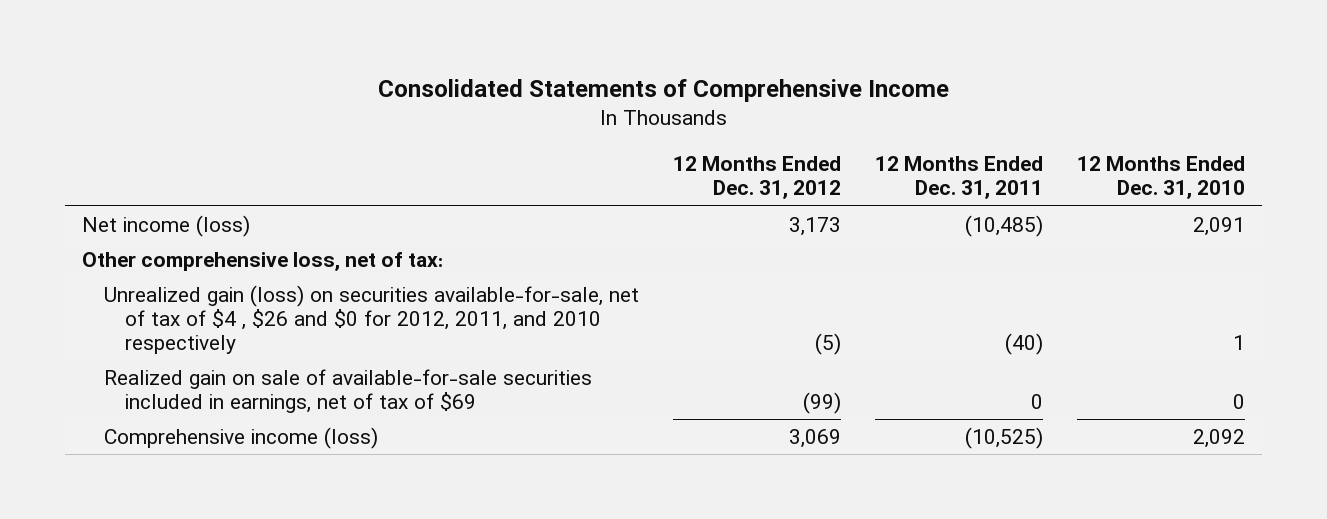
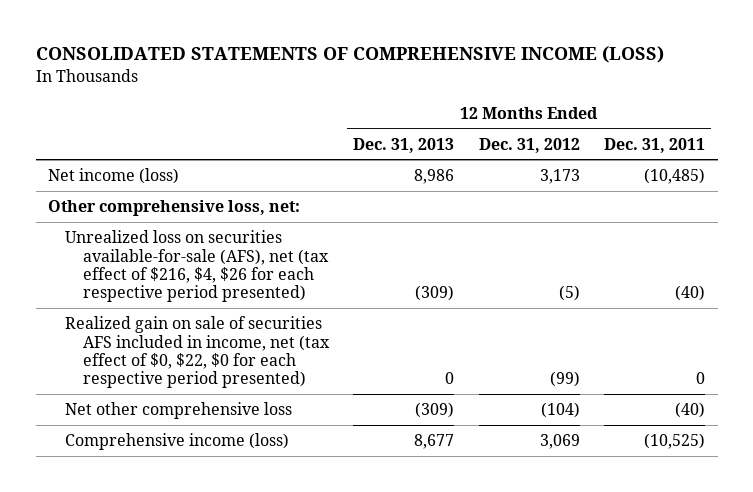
- Consolidated Statements of Comprehensive Income
+ CONSOLIDATED STATEMENTS OF COMPREHENSIVE INCOME (LOSS)
- | 12 Months Ended Dec. 31, 2012 | 12 Months Ended Dec. 31, 2011 | 12 Months Ended Dec. 31, 2010
+ | 12 Months Ended Dec. 31, 2013 | 12 Months Ended Dec. 31, 2012 | 12 Months Ended Dec. 31, 2011
- Other comprehensive loss, net of tax:
- Unrealized gain (loss) on securities available-for-sale, net of tax of $4 , $26 and $0 for 2012, 2011, and 2010 respectively | (5) | (40) | 1
- Realized gain on sale of available-for-sale securities included in earnings, net of tax of $69 | (99) | 0 | 0
+ Other comprehensive loss, net:
+ Unrealized loss on securities available-for-sale (AFS), net (tax effect of $216, $4, $26 for each respective period presented) | (309) | (5) | (40)
+ Realized gain on sale of securities AFS included in income, net (tax effect of $0, $22, $0 for each respective period presented) | 0 | (99) | 0
+ Net other comprehensive loss | (309) | (104) | (40)

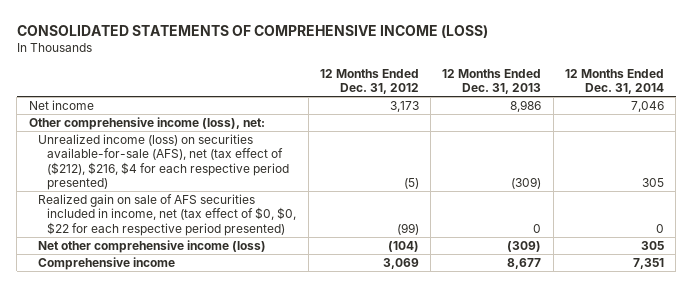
- | 12 Months Ended Dec. 31, 2013 | 12 Months Ended Dec. 31, 2012 | 12 Months Ended Dec. 31, 2011
+ | 12 Months Ended Dec. 31, 2012 | 12 Months Ended Dec. 31, 2013 | 12 Months Ended Dec. 31, 2014
- Net income (loss) | 8,986 | 3,173 | (10,485)
- Other comprehensive loss, net:
- Unrealized loss on securities available-for-sale (AFS), net (tax effect of $216, $4, $26 for each respective period presented) | (309) | (5) | (40)
- Realized gain on sale of securities AFS included in income, net (tax effect of $0, $22, $0 for each respective period presented) | 0 | (99) | 0
- Net other comprehensive loss | (309) | (104) | (40)
- Comprehensive income (loss) | 8,677 | 3,069 | (10,525)
+ Net income | 3,173 | 8,986 | 7,046
+ Other comprehensive income (loss), net:
+ Unrealized income (loss) on securities available-for-sale (AFS), net (tax effect of ($212), $216, $4 for each respective period presented) | (5) | (309) | 305
+ Realized gain on sale of AFS securities included in income, net (tax effect of $0, $0, $22 for each respective period presented) | (99) | 0 | 0
+ Net other comprehensive income (loss) | (104) | (309) | 305
+ Comprehensive income | 3,069 | 8,677 | 7,351

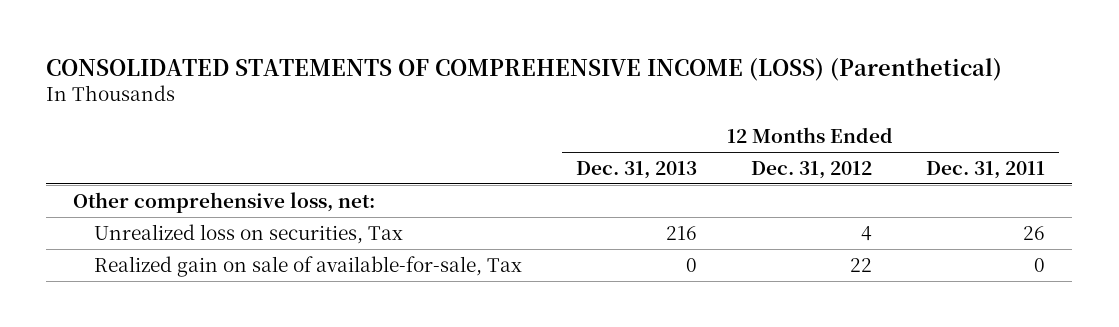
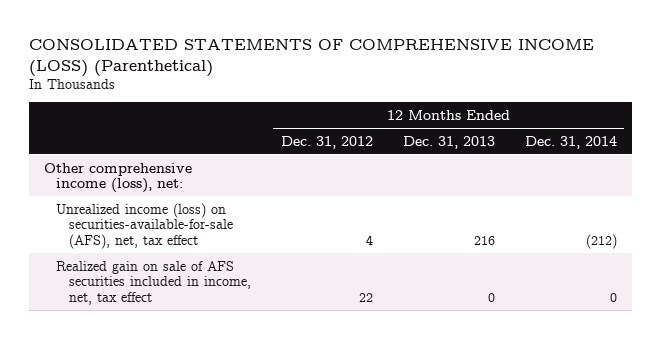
- | 12 Months Ended Dec. 31, 2013 | 12 Months Ended Dec. 31, 2012 | 12 Months Ended Dec. 31, 2011
+ | 12 Months Ended Dec. 31, 2012 | 12 Months Ended Dec. 31, 2013 | 12 Months Ended Dec. 31, 2014
- Other comprehensive loss, net:
- Unrealized loss on securities, Tax | 216 | 4 | 26
- Realized gain on sale of available-for-sale, Tax | 0 | 22 | 0
+ Other comprehensive income (loss), net:
+ Unrealized income (loss) on securities-available-for-sale (AFS), net, tax effect | 4 | 216 | (212)
+ Realized gain on sale of AFS securities included in income, net, tax effect | 22 | 0 | 0

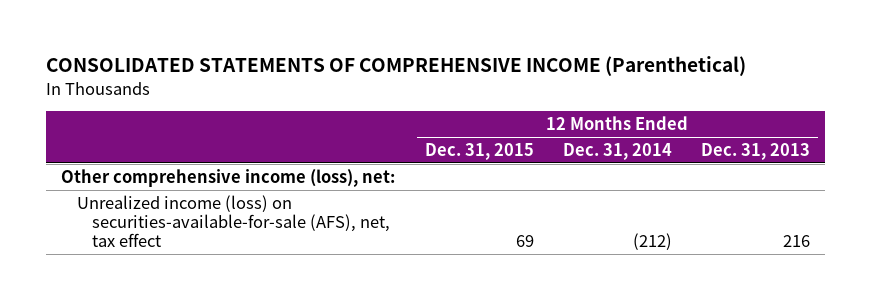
- CONSOLIDATED STATEMENTS OF COMPREHENSIVE INCOME (LOSS) (Parenthetical)
+ CONSOLIDATED STATEMENTS OF COMPREHENSIVE INCOME (Parenthetical)
- | 12 Months Ended Dec. 31, 2012 | 12 Months Ended Dec. 31, 2013 | 12 Months Ended Dec. 31, 2014
+ | 12 Months Ended Dec. 31, 2015 | 12 Months Ended Dec. 31, 2014 | 12 Months Ended Dec. 31, 2013
- Realized gain on sale of AFS securities included in income, net, tax effect | 22 | 0 | 0

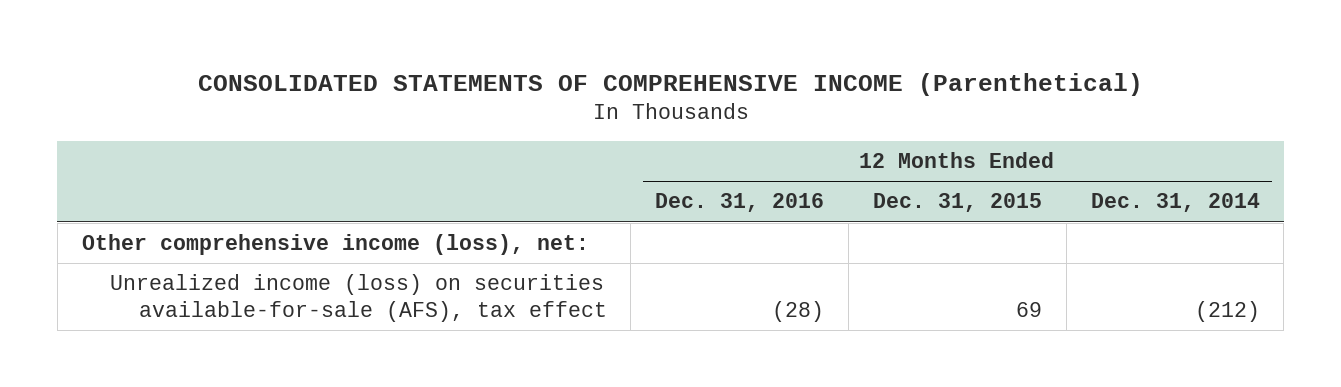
- | 12 Months Ended Dec. 31, 2015 | 12 Months Ended Dec. 31, 2014 | 12 Months Ended Dec. 31, 2013
+ | 12 Months Ended Dec. 31, 2016 | 12 Months Ended Dec. 31, 2015 | 12 Months Ended Dec. 31, 2014
- Unrealized income (loss) on securities-available-for-sale (AFS), net, tax effect | 69 | (212) | 216
+ Unrealized income (loss) on securities available-for-sale (AFS), tax effect | (28) | 69 | (212)

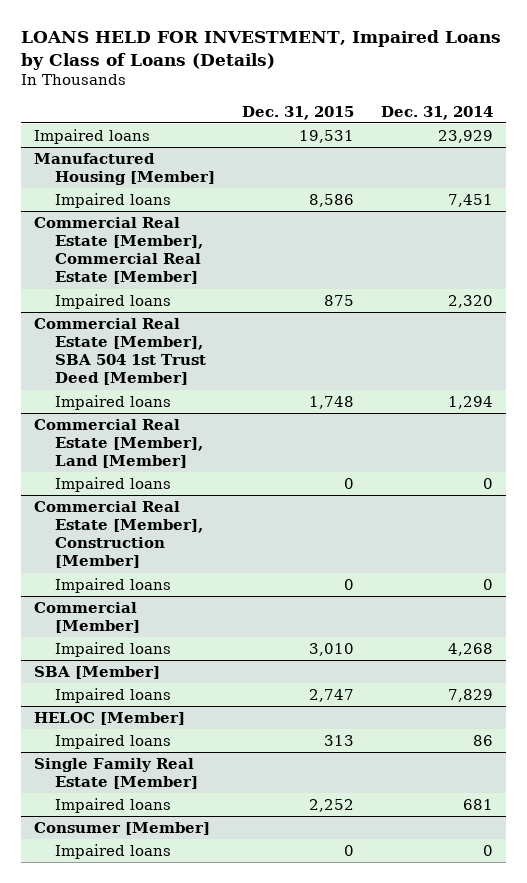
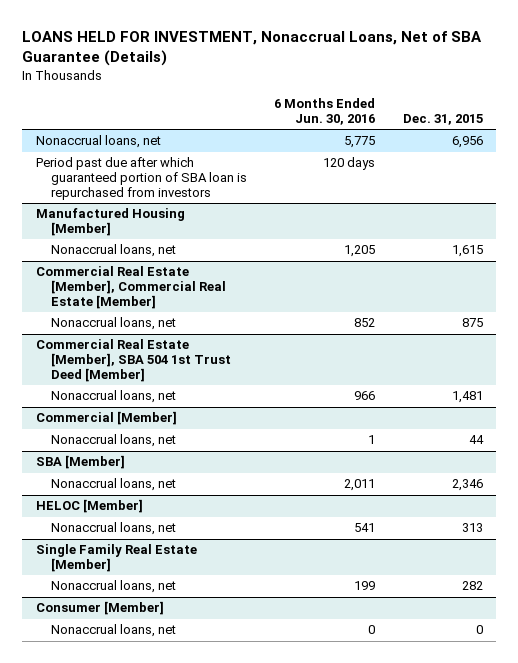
- LOANS HELD FOR INVESTMENT, Impaired Loans by Class of Loans (Details)
+ LOANS HELD FOR INVESTMENT, Nonaccrual Loans, Net of SBA Guarantee (Details)
- | Dec. 31, 2015 | Dec. 31, 2014
+ | 6 Months Ended Jun. 30, 2016 | Dec. 31, 2015
- Impaired loans | 19,531 | 23,929
+ Nonaccrual loans, net | 5,775 | 6,956
+ Period past due after which guaranteed portion of SBA loan is repurchased from investors | 120 days |
@ Manufactured Housing [Member]
- Impaired loans | 8,586 | 7,451
+ Nonaccrual loans, net | 1,205 | 1,615
@ Commercial Real Estate [Member], Commercial Real Estate [Member]
- Impaired loans | 875 | 2,320
+ Nonaccrual loans, net | 852 | 875
@ Commercial Real Estate [Member], SBA 504 1st Trust Deed [Member]
- Impaired loans | 1,748 | 1,294
- Commercial Real Estate [Member], Land [Member]
- Impaired loans | 0 | 0
- Commercial Real Estate [Member], Construction [Member]
- Impaired loans | 0 | 0
@ Commercial Real Estate [Member], SBA 504 1st Trust Deed [Member]
+ Nonaccrual loans, net | 966 | 1,481
@ Commercial [Member]
- Impaired loans | 3,010 | 4,268
+ Nonaccrual loans, net | 1 | 44
@ SBA [Member]
- Impaired loans | 2,747 | 7,829
+ Nonaccrual loans, net | 2,011 | 2,346
@ HELOC [Member]
- Impaired loans | 313 | 86
+ Nonaccrual loans, net | 541 | 313
@ Single Family Real Estate [Member]
- Impaired loans | 2,252 | 681
+ Nonaccrual loans, net | 199 | 282
@ Consumer [Member]
- Impaired loans | 0 | 0
+ Nonaccrual loans, net | 0 | 0

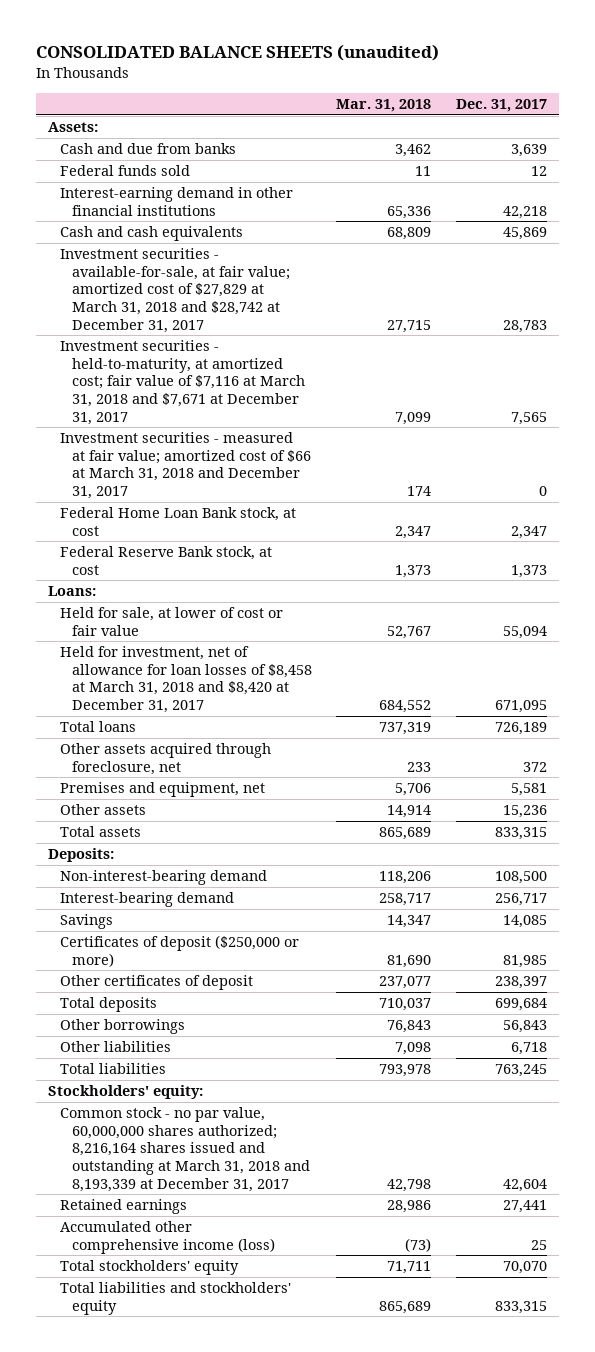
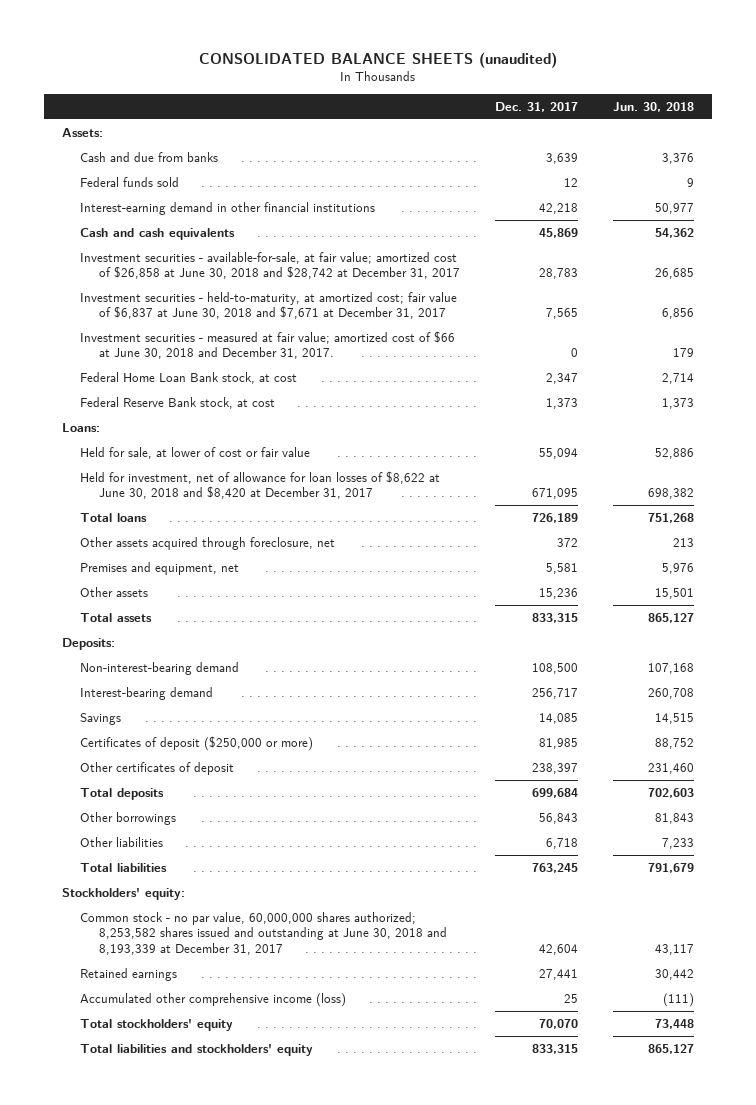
- | Mar. 31, 2018 | Dec. 31, 2017
+ | Dec. 31, 2017 | Jun. 30, 2018
- Investment securities - available-for-sale, at fair value; amortized cost of $27,829 at March 31, 2018 and $28,742 at December 31, 2017 | 27,715 | 28,783
- Investment securities - held-to-maturity, at amortized cost; fair value of $7,116 at March 31, 2018 and $7,671 at December 31, 2017 | 7,099 | 7,565
- Investment securities - measured at fair value; amortized cost of $66 at March 31, 2018 and December 31, 2017 | 174 | 0
+ Investment securities - available-for-sale, at fair value; amortized cost of $26,858 at June 30, 2018 and $28,742 at December 31, 2017 | 28,783 | 26,685
+ Investment securities - held-to-maturity, at amortized cost; fair value of $6,837 at June 30, 2018 and $7,671 at December 31, 2017 | 7,565 | 6,856
+ Investment securities - measured at fair value; amortized cost of $66 at June 30, 2018 and December 31, 2017. | 0 | 179
- Held for investment, net of allowance for loan losses of $8,458 at March 31, 2018 and $8,420 at December 31, 2017 | 684,552 | 671,095
+ Held for investment, net of allowance for loan losses of $8,622 at June 30, 2018 and $8,420 at December 31, 2017 | 671,095 | 698,382
- Common stock - no par value, 60,000,000 shares authorized; 8,216,164 shares issued and outstanding at March 31, 2018 and 8,193,339 at December 31, 2017 | 42,798 | 42,604
+ Common stock - no par value, 60,000,000 shares authorized; 8,253,582 shares issued and outstanding at June 30, 2018 and 8,193,339 at December 31, 2017 | 42,604 | 43,117

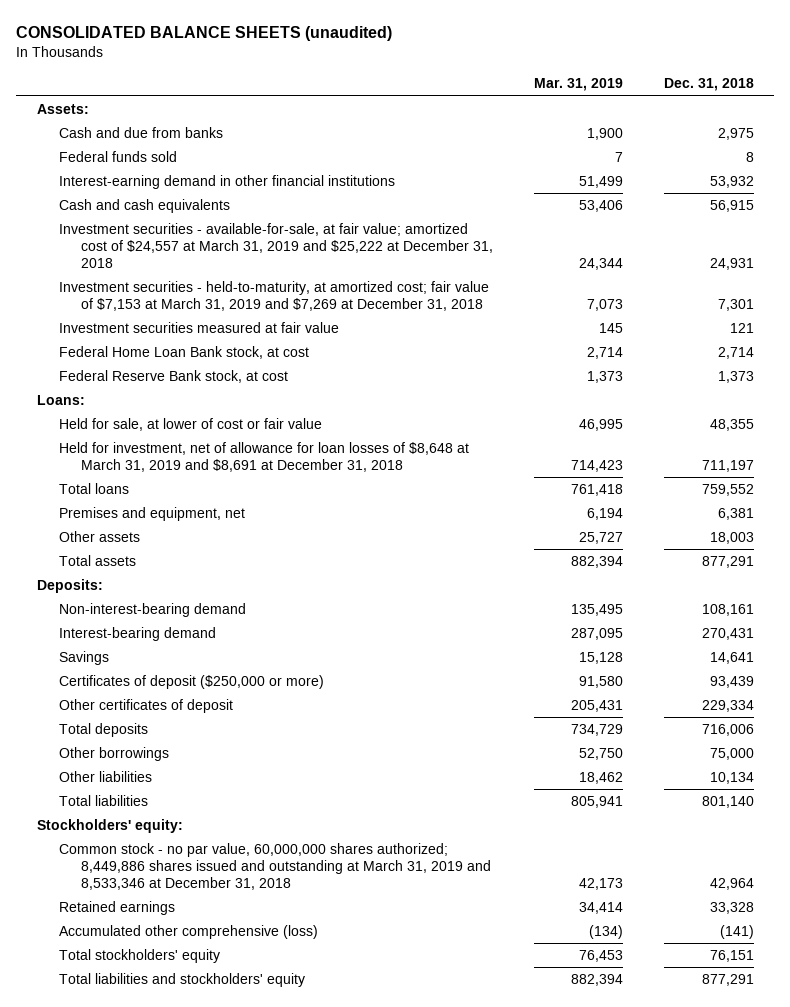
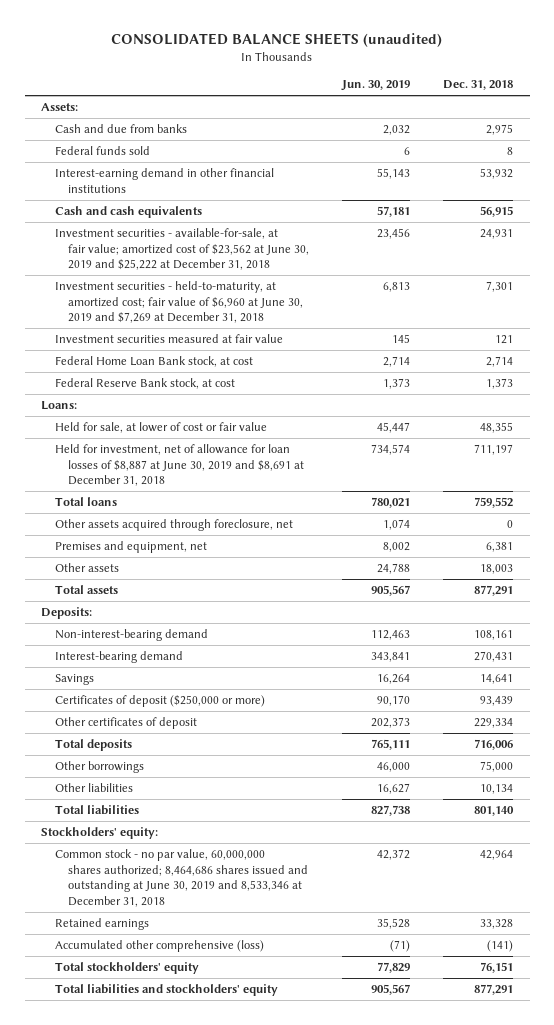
- | Mar. 31, 2019 | Dec. 31, 2018
+ | Jun. 30, 2019 | Dec. 31, 2018
- Investment securities - available-for-sale, at fair value; amortized cost of $24,557 at March 31, 2019 and $25,222 at December 31, 2018 | 24,344 | 24,931
- Investment securities - held-to-maturity, at amortized cost; fair value of $7,153 at March 31, 2019 and $7,269 at December 31, 2018 | 7,073 | 7,301
+ Investment securities - available-for-sale, at fair value; amortized cost of $23,562 at June 30, 2019 and $25,222 at December 31, 2018 | 23,456 | 24,931
+ Investment securities - held-to-maturity, at amortized cost; fair value of $6,960 at June 30, 2019 and $7,269 at December 31, 2018 | 6,813 | 7,301
- Held for investment, net of allowance for loan losses of $8,648 at March 31, 2019 and $8,691 at December 31, 2018 | 714,423 | 711,197
+ Held for investment, net of allowance for loan losses of $8,887 at June 30, 2019 and $8,691 at December 31, 2018 | 734,574 | 711,197
+ Other assets acquired through foreclosure, net | 1,074 | 0
- Common stock - no par value, 60,000,000 shares authorized; 8,449,886 shares issued and outstanding at March 31, 2019 and 8,533,346 at December 31, 2018 | 42,173 | 42,964
+ Common stock - no par value, 60,000,000 shares authorized; 8,464,686 shares issued and outstanding at June 30, 2019 and 8,533,346 at December 31, 2018 | 42,372 | 42,964

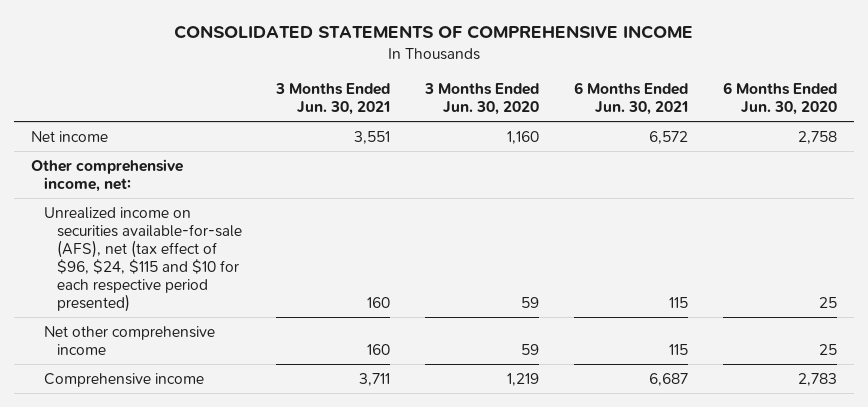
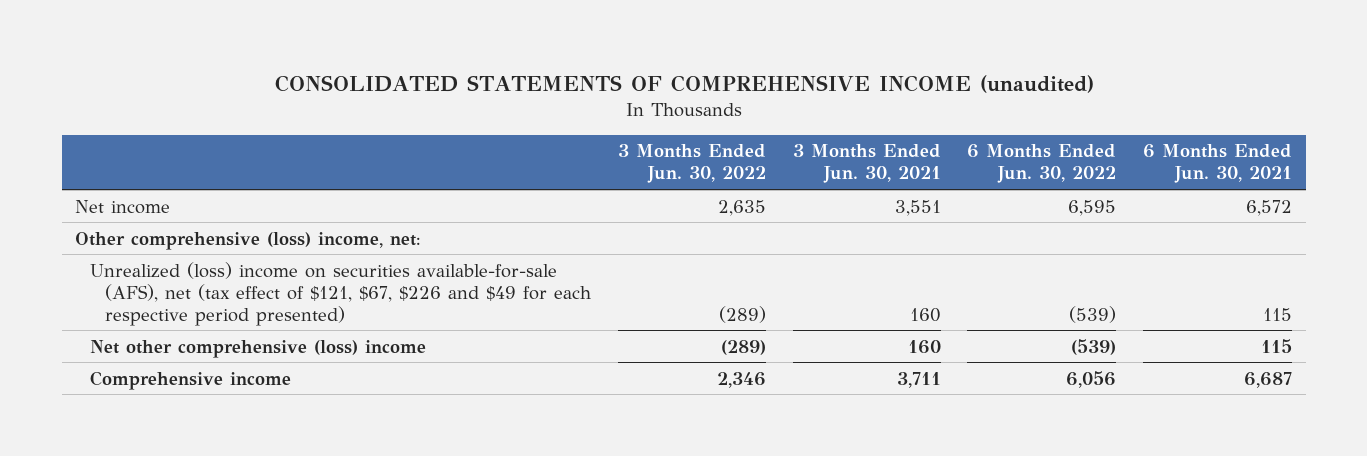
- CONSOLIDATED STATEMENTS OF COMPREHENSIVE INCOME
+ CONSOLIDATED STATEMENTS OF COMPREHENSIVE INCOME (unaudited)
- | 3 Months Ended Jun. 30, 2021 | 3 Months Ended Jun. 30, 2020 | 6 Months Ended Jun. 30, 2021 | 6 Months Ended Jun. 30, 2020
+ | 3 Months Ended Jun. 30, 2022 | 3 Months Ended Jun. 30, 2021 | 6 Months Ended Jun. 30, 2022 | 6 Months Ended Jun. 30, 2021
- Other comprehensive income, net:
- Unrealized income on securities available-for-sale (AFS), net (tax effect of $96, $24, $115 and $10 for each respective period presented) | 160 | 59 | 115 | 25
- Net other comprehensive income | 160 | 59 | 115 | 25
+ Other comprehensive (loss) income, net:
+ Unrealized (loss) income on securities available-for-sale (AFS), net (tax effect of $121, $67, $226 and $49 for each respective period presented) | (289) | 160 | (539) | 115
+ Net other comprehensive (loss) income | (289) | 160 | (539) | 115

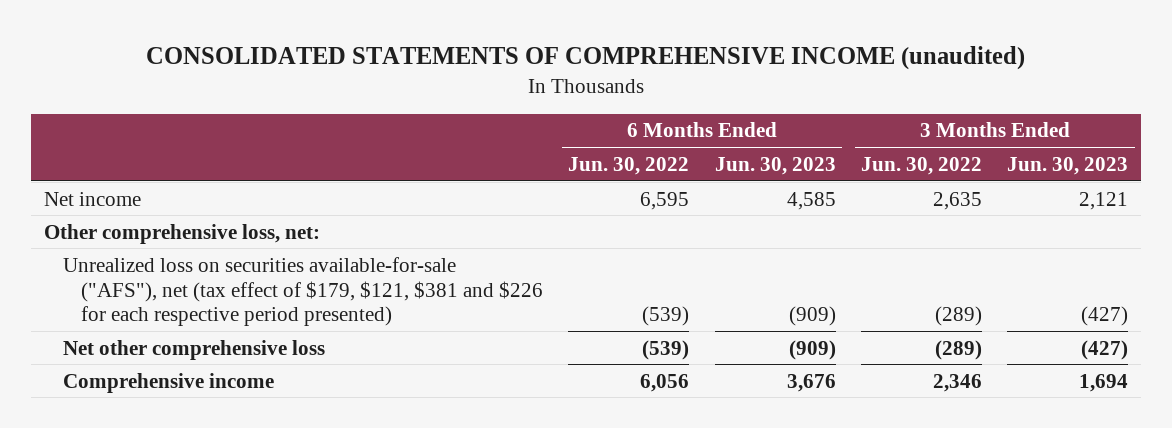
- | 3 Months Ended Jun. 30, 2022 | 3 Months Ended Jun. 30, 2021 | 6 Months Ended Jun. 30, 2022 | 6 Months Ended Jun. 30, 2021
+ | 6 Months Ended Jun. 30, 2022 | 6 Months Ended Jun. 30, 2023 | 3 Months Ended Jun. 30, 2022 | 3 Months Ended Jun. 30, 2023
- Other comprehensive (loss) income, net:
- Unrealized (loss) income on securities available-for-sale (AFS), net (tax effect of $121, $67, $226 and $49 for each respective period presented) | (289) | 160 | (539) | 115
- Net other comprehensive (loss) income | (289) | 160 | (539) | 115
+ Other comprehensive loss, net:
+ Unrealized loss on securities available-for-sale ("AFS"), net (tax effect of $179, $121, $381 and $226 for each respective period presented) | (539) | (909) | (289) | (427)
+ Net other comprehensive loss | (539) | (909) | (289) | (427)

